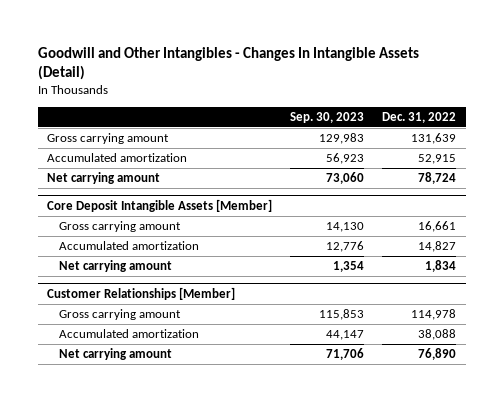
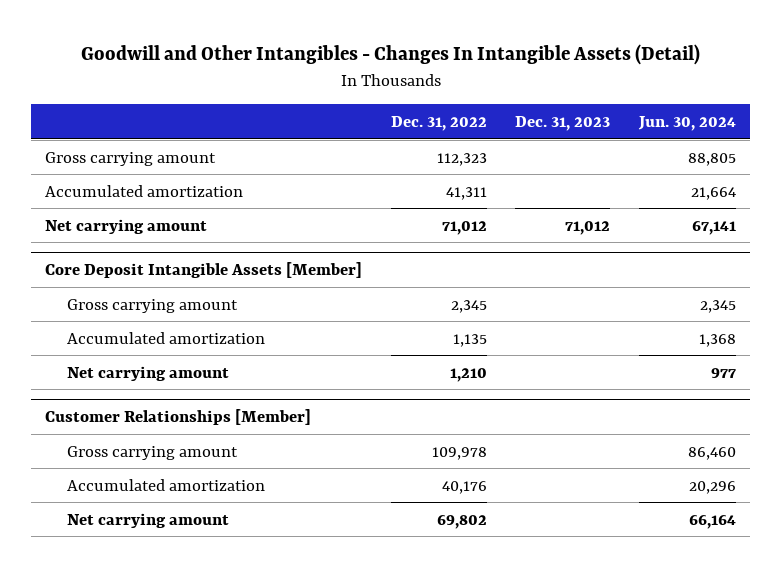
- | Sep. 30, 2023 | Dec. 31, 2022
+ | Dec. 31, 2022 | Dec. 31, 2023 | Jun. 30, 2024
- Gross carrying amount | 129,983 | 131,639
- Accumulated amortization | 56,923 | 52,915
- Net carrying amount | 73,060 | 78,724
+ Gross carrying amount | 112,323 | | 88,805
+ Accumulated amortization | 41,311 | | 21,664
+ Net carrying amount | 71,012 | 71,012 | 67,141
@ Core Deposit Intangible Assets [Member]
- Gross carrying amount | 14,130 | 16,661
- Accumulated amortization | 12,776 | 14,827
- Net carrying amount | 1,354 | 1,834
+ Gross carrying amount | 2,345 | | 2,345
+ Accumulated amortization | 1,135 | | 1,368
+ Net carrying amount | 1,210 | | 977
@ Customer Relationships [Member]
- Gross carrying amount | 115,853 | 114,978
- Accumulated amortization | 44,147 | 38,088
- Net carrying amount | 71,706 | 76,890
+ Gross carrying amount | 109,978 | | 86,460
+ Accumulated amortization | 40,176 | | 20,296
+ Net carrying amount | 69,802 | | 66,164

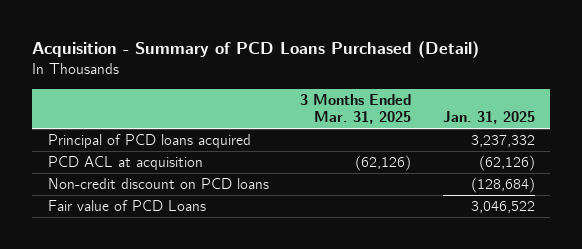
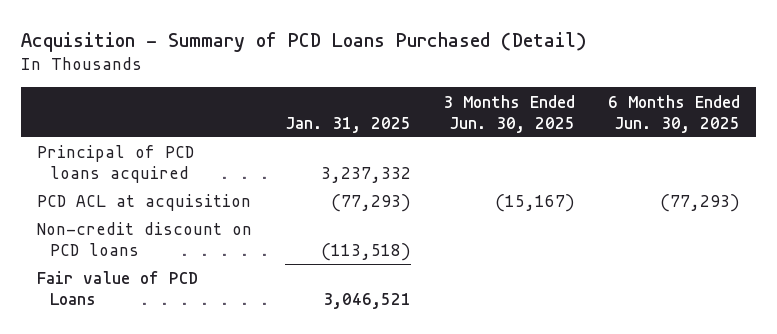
- | 3 Months Ended Mar. 31, 2025 | Jan. 31, 2025
+ | Jan. 31, 2025 | 3 Months Ended Jun. 30, 2025 | 6 Months Ended Jun. 30, 2025
- PCD ACL at acquisition | (62,126) | (62,126)
- Non-credit discount on PCD loans | | (128,684)
- Fair value of PCD Loans | | 3,046,522
+ PCD ACL at acquisition | (77,293) | (15,167) | (77,293)
+ Non-credit discount on PCD loans | (113,518) | |
+ Fair value of PCD Loans | 3,046,521 | |

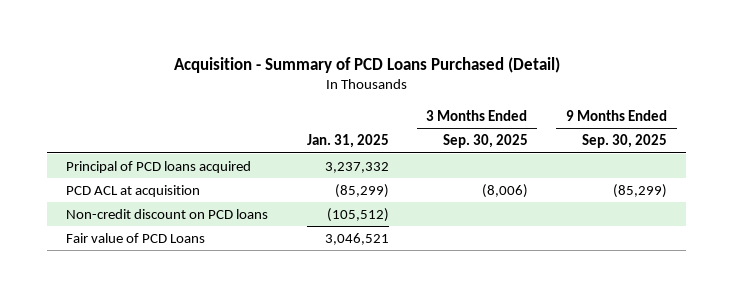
- | Jan. 31, 2025 | 3 Months Ended Jun. 30, 2025 | 6 Months Ended Jun. 30, 2025
+ | Jan. 31, 2025 | 3 Months Ended Sep. 30, 2025 | 9 Months Ended Sep. 30, 2025
- PCD ACL at acquisition | (77,293) | (15,167) | (77,293)
- Non-credit discount on PCD loans | (113,518) | |
+ PCD ACL at acquisition | (85,299) | (8,006) | (85,299)
+ Non-credit discount on PCD loans | (105,512) | |

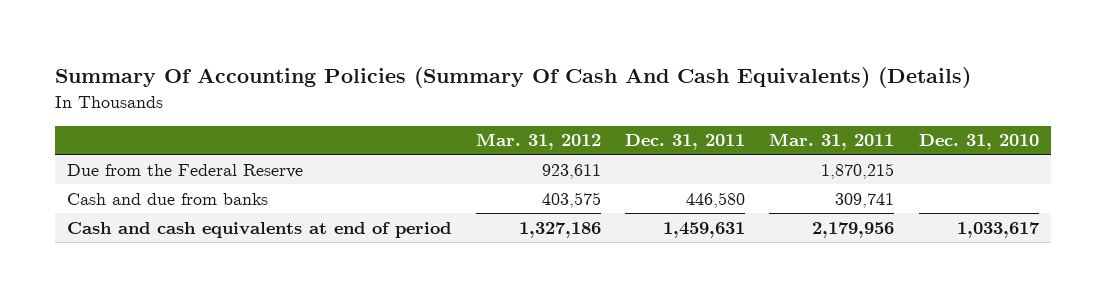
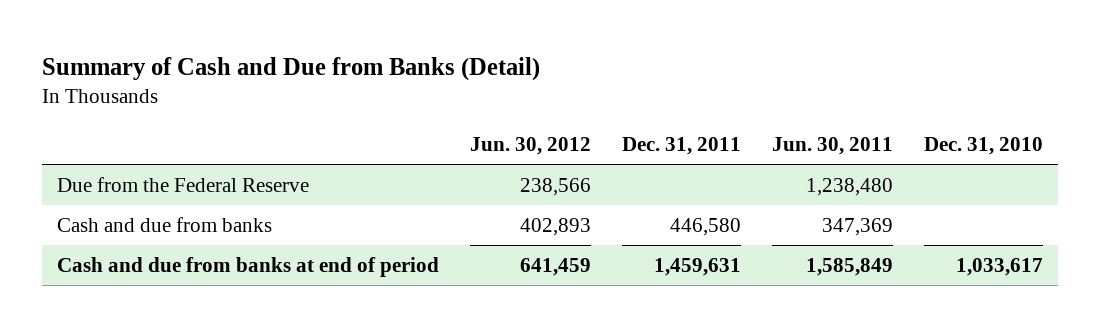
- Summary Of Accounting Policies (Summary Of Cash And Cash Equivalents) (Details)
+ Summary of Cash and Due from Banks (Detail)
- | Mar. 31, 2012 | Dec. 31, 2011 | Mar. 31, 2011 | Dec. 31, 2010
+ | Jun. 30, 2012 | Dec. 31, 2011 | Jun. 30, 2011 | Dec. 31, 2010
- Cash and cash equivalents at end of period | 1,327,186 | 1,459,631 | 2,179,956 | 1,033,617
+ Cash and due from banks at end of period | 641,459 | 1,459,631 | 1,585,849 | 1,033,617

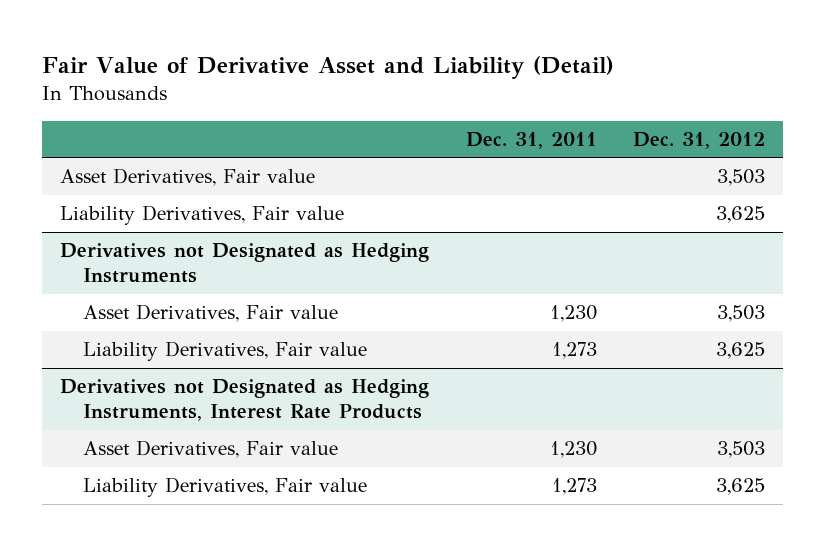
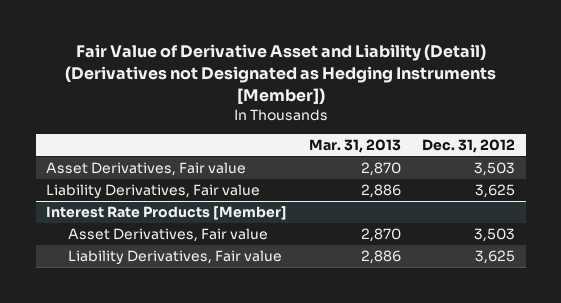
- Fair Value of Derivative Asset and Liability (Detail)
+ Fair Value of Derivative Asset and Liability (Detail) (Derivatives not Designated as Hedging Instruments [Member])
- | Dec. 31, 2011 | Dec. 31, 2012
+ | Mar. 31, 2013 | Dec. 31, 2012
- Derivatives not Designated as Hedging Instruments
- Asset Derivatives, Fair value | 1,230 | 3,503
- Liability Derivatives, Fair value | 1,273 | 3,625
- Derivatives not Designated as Hedging Instruments, Interest Rate Products
+ Interest Rate Products [Member]

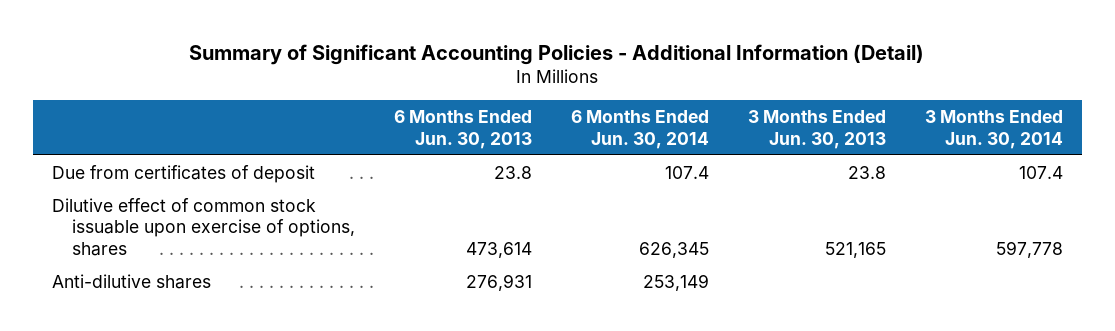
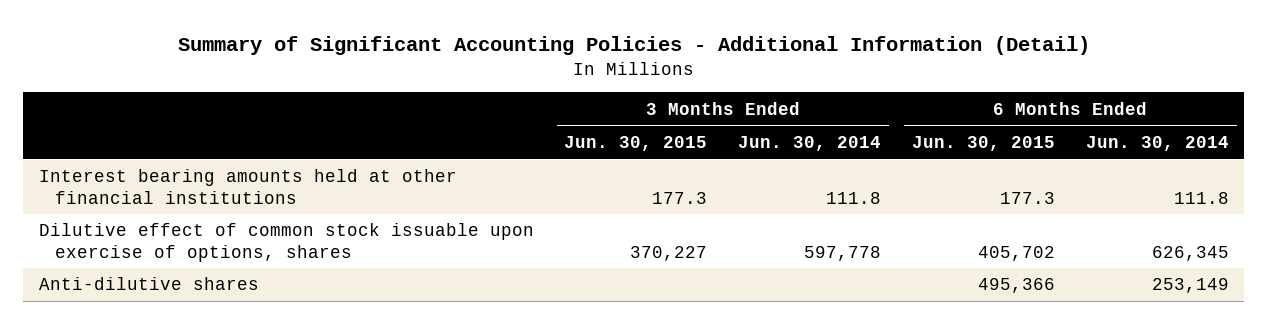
- | 6 Months Ended Jun. 30, 2013 | 6 Months Ended Jun. 30, 2014 | 3 Months Ended Jun. 30, 2013 | 3 Months Ended Jun. 30, 2014
+ | 3 Months Ended Jun. 30, 2015 | 3 Months Ended Jun. 30, 2014 | 6 Months Ended Jun. 30, 2015 | 6 Months Ended Jun. 30, 2014
- Due from certificates of deposit | 23.8 | 107.4 | 23.8 | 107.4
+ Interest bearing amounts held at other financial institutions | 177.3 | 111.8 | 177.3 | 111.8

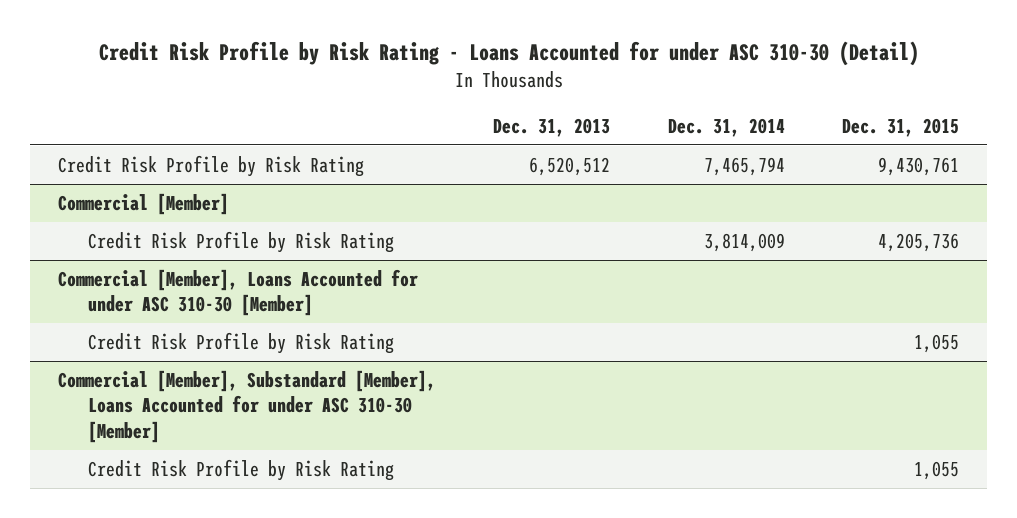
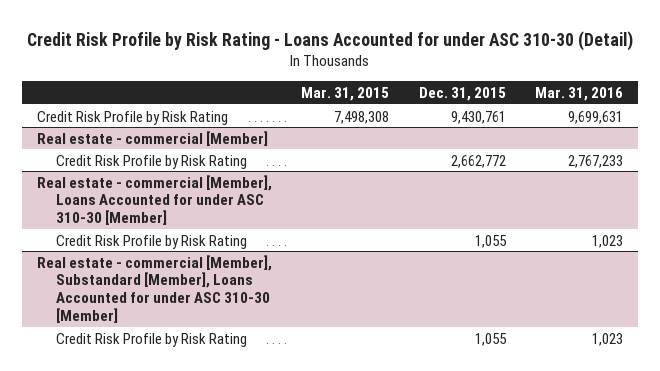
- | Dec. 31, 2013 | Dec. 31, 2014 | Dec. 31, 2015
+ | Mar. 31, 2015 | Dec. 31, 2015 | Mar. 31, 2016
- Commercial [Member]
- Credit Risk Profile by Risk Rating | | 3,814,009 | 4,205,736
- Commercial [Member], Loans Accounted for under ASC 310-30 [Member]
+ Real estate - commercial [Member]
+ Credit Risk Profile by Risk Rating | | 2,662,772 | 2,767,233
+ Real estate - commercial [Member], Loans Accounted for under ASC 310-30 [Member]
- Commercial [Member], Substandard [Member], Loans Accounted for under ASC 310-30 [Member]
+ Real estate - commercial [Member], Substandard [Member], Loans Accounted for under ASC 310-30 [Member]

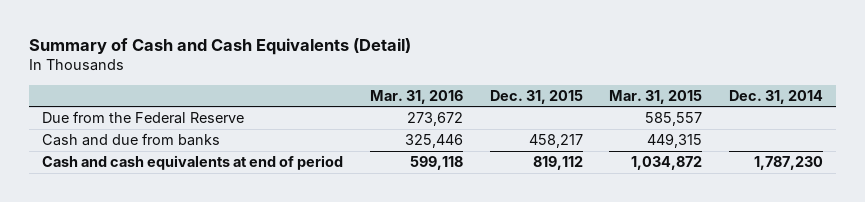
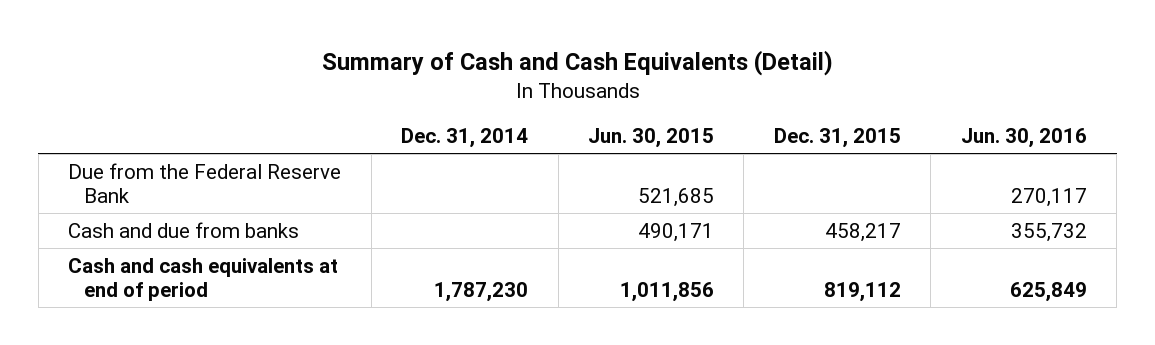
- | Mar. 31, 2016 | Dec. 31, 2015 | Mar. 31, 2015 | Dec. 31, 2014
+ | Dec. 31, 2014 | Jun. 30, 2015 | Dec. 31, 2015 | Jun. 30, 2016
- Due from the Federal Reserve | 273,672 | | 585,557 |
+ Due from the Federal Reserve Bank | | 521,685 | | 270,117

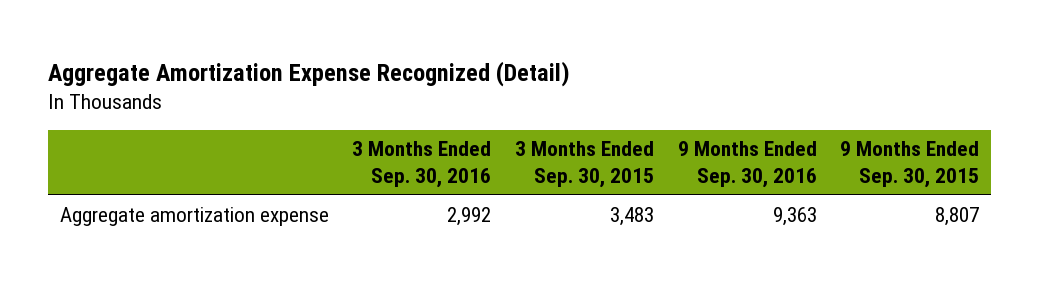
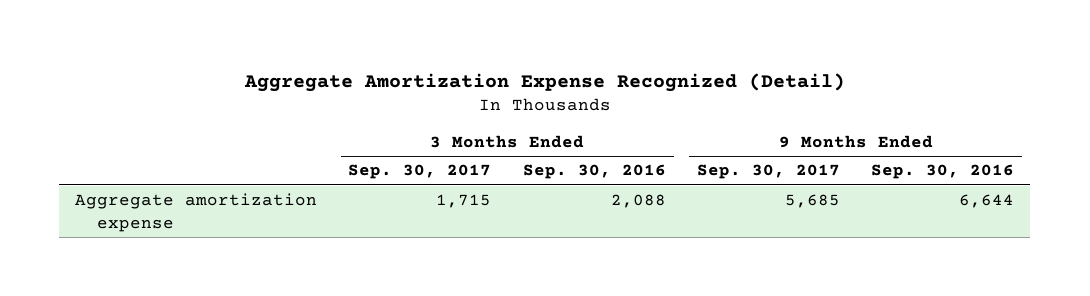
- | 3 Months Ended Sep. 30, 2016 | 3 Months Ended Sep. 30, 2015 | 9 Months Ended Sep. 30, 2016 | 9 Months Ended Sep. 30, 2015
+ | 3 Months Ended Sep. 30, 2017 | 3 Months Ended Sep. 30, 2016 | 9 Months Ended Sep. 30, 2017 | 9 Months Ended Sep. 30, 2016
- Aggregate amortization expense | 2,992 | 3,483 | 9,363 | 8,807
+ Aggregate amortization expense | 1,715 | 2,088 | 5,685 | 6,644

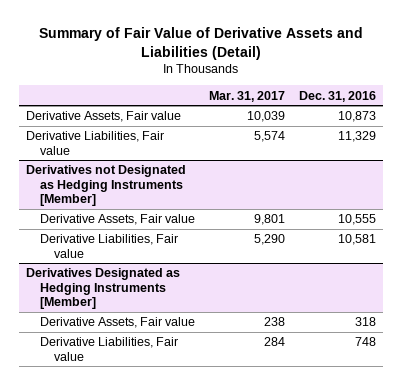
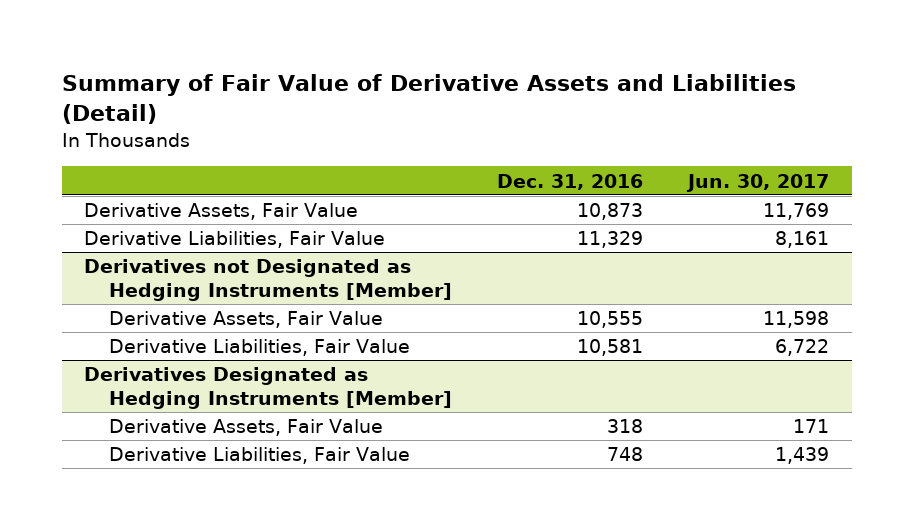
- | Mar. 31, 2017 | Dec. 31, 2016
+ | Dec. 31, 2016 | Jun. 30, 2017
- Derivative Assets, Fair value | 10,039 | 10,873
- Derivative Liabilities, Fair value | 5,574 | 11,329
+ Derivative Assets, Fair Value | 10,873 | 11,769
+ Derivative Liabilities, Fair Value | 11,329 | 8,161
@ Derivatives not Designated as Hedging Instruments [Member]
- Derivative Assets, Fair value | 9,801 | 10,555
- Derivative Liabilities, Fair value | 5,290 | 10,581
+ Derivative Assets, Fair Value | 10,555 | 11,598
+ Derivative Liabilities, Fair Value | 10,581 | 6,722
@ Derivatives Designated as Hedging Instruments [Member]
- Derivative Assets, Fair value | 238 | 318
- Derivative Liabilities, Fair value | 284 | 748
+ Derivative Assets, Fair Value | 318 | 171
+ Derivative Liabilities, Fair Value | 748 | 1,439

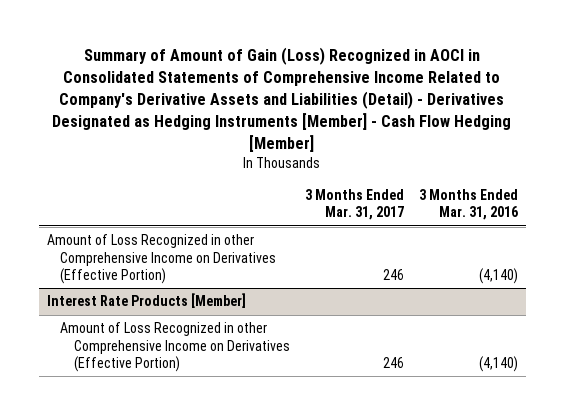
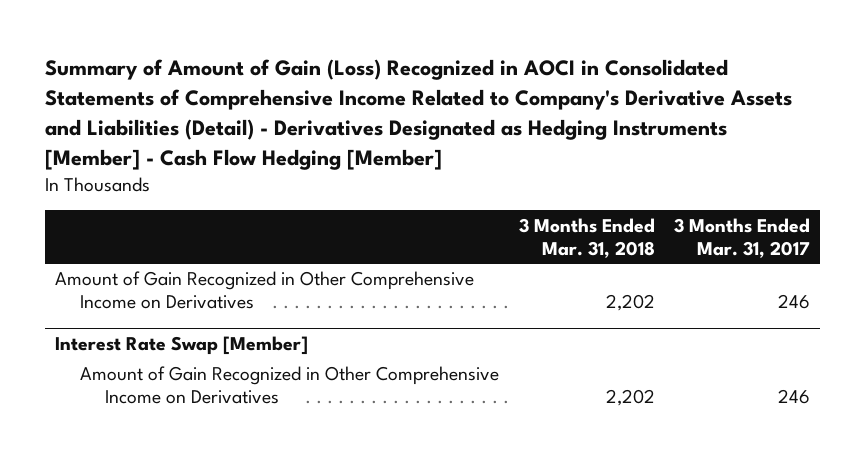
- | 3 Months Ended Mar. 31, 2017 | 3 Months Ended Mar. 31, 2016
+ | 3 Months Ended Mar. 31, 2018 | 3 Months Ended Mar. 31, 2017
- Amount of Loss Recognized in other Comprehensive Income on Derivatives (Effective Portion) | 246 | (4,140)
- Interest Rate Products [Member]
- Amount of Loss Recognized in other Comprehensive Income on Derivatives (Effective Portion) | 246 | (4,140)
+ Amount of Gain Recognized in Other Comprehensive Income on Derivatives | 2,202 | 246
+ Interest Rate Swap [Member]
+ Amount of Gain Recognized in Other Comprehensive Income on Derivatives | 2,202 | 246

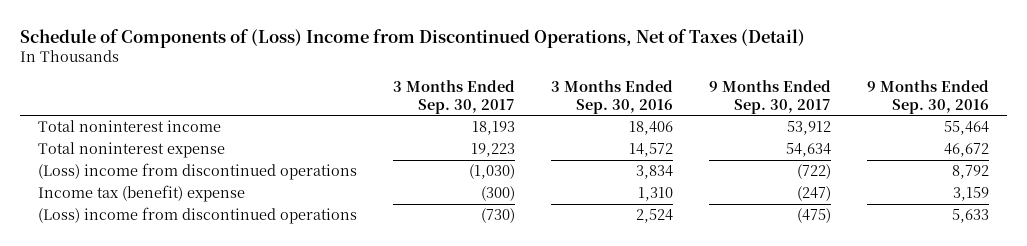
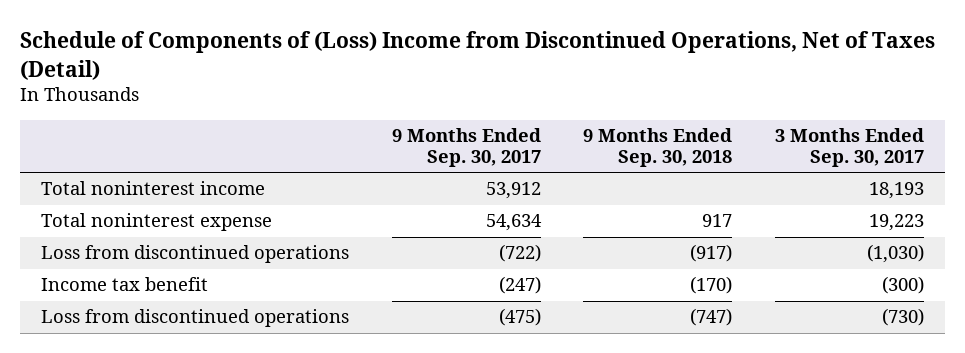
- | 3 Months Ended Sep. 30, 2017 | 3 Months Ended Sep. 30, 2016 | 9 Months Ended Sep. 30, 2017 | 9 Months Ended Sep. 30, 2016
+ | 9 Months Ended Sep. 30, 2017 | 9 Months Ended Sep. 30, 2018 | 3 Months Ended Sep. 30, 2017
- (Loss) income from discontinued operations | (1,030) | 3,834 | (722) | 8,792
- Income tax (benefit) expense | (300) | 1,310 | (247) | 3,159
- (Loss) income from discontinued operations | (730) | 2,524 | (475) | 5,633
+ Loss from discontinued operations | (722) | (917) | (1,030)
+ Income tax benefit | (247) | (170) | (300)
+ Loss from discontinued operations | (475) | (747) | (730)

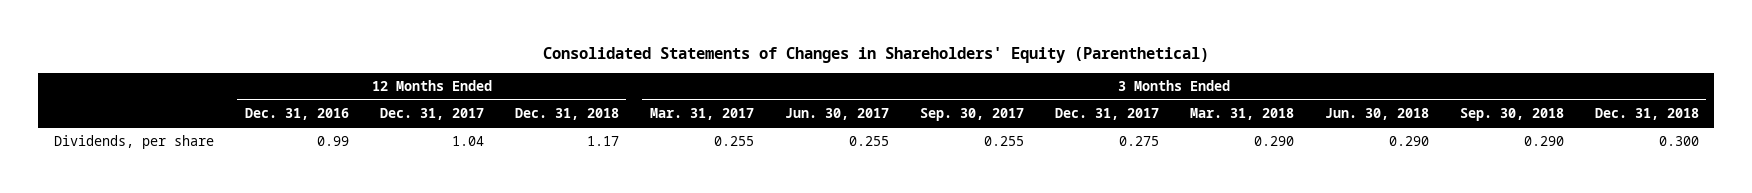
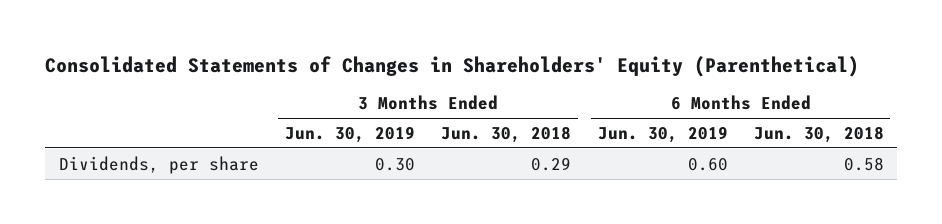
- | 12 Months Ended Dec. 31, 2016 | 12 Months Ended Dec. 31, 2017 | 12 Months Ended Dec. 31, 2018 | 3 Months Ended Mar. 31, 2017 | 3 Months Ended Jun. 30, 2017 | 3 Months Ended Sep. 30, 2017 | 3 Months Ended Dec. 31, 2017 | 3 Months Ended Mar. 31, 2018 | 3 Months Ended Jun. 30, 2018 | 3 Months Ended Sep. 30, 2018 | 3 Months Ended Dec. 31, 2018
+ | 3 Months Ended Jun. 30, 2019 | 3 Months Ended Jun. 30, 2018 | 6 Months Ended Jun. 30, 2019 | 6 Months Ended Jun. 30, 2018
- Dividends, per share | 0.99 | 1.04 | 1.17 | 0.255 | 0.255 | 0.255 | 0.275 | 0.290 | 0.290 | 0.290 | 0.300
+ Dividends, per share | 0.30 | 0.29 | 0.60 | 0.58

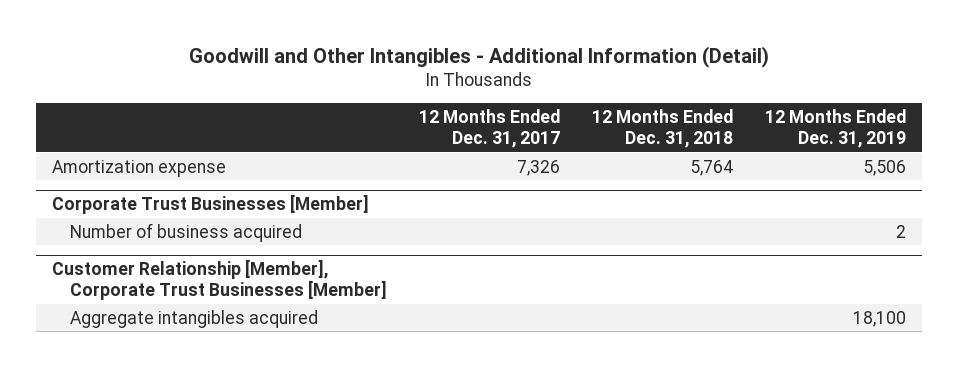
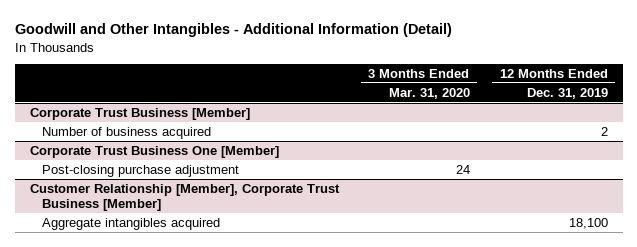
- | 12 Months Ended Dec. 31, 2017 | 12 Months Ended Dec. 31, 2018 | 12 Months Ended Dec. 31, 2019
+ | 3 Months Ended Mar. 31, 2020 | 12 Months Ended Dec. 31, 2019
- Amortization expense | 7,326 | 5,764 | 5,506
- Corporate Trust Businesses [Member]
+ Corporate Trust Business [Member]
- Customer Relationship [Member], Corporate Trust Businesses [Member]
+ Corporate Trust Business One [Member]
+ Post-closing purchase adjustment | 24 |
+ Customer Relationship [Member], Corporate Trust Business [Member]

